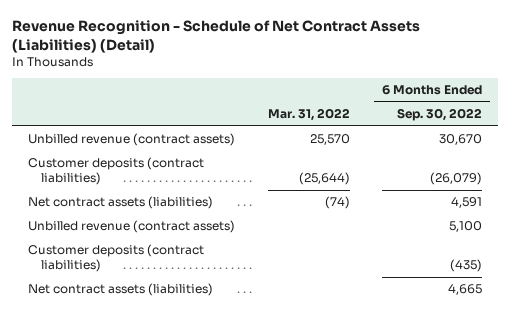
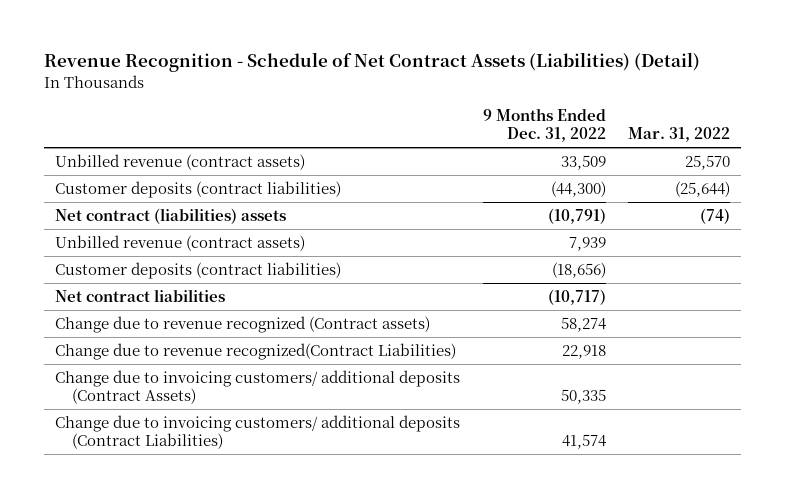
- | Mar. 31, 2022 | 6 Months Ended Sep. 30, 2022
+ | 9 Months Ended Dec. 31, 2022 | Mar. 31, 2022
- Net contract assets (liabilities) | (74) | 4,591
+ Net contract (liabilities) assets | (10,791) | (74)
- Net contract assets (liabilities) | | 4,665
+ Net contract liabilities | (10,717) |
+ Change due to revenue recognized (Contract assets) | 58,274 |
+ Change due to revenue recognized(Contract Liabilities) | 22,918 |
+ Change due to invoicing customers/ additional deposits (Contract Assets) | 50,335 |
+ Change due to invoicing customers/ additional deposits (Contract Liabilities) | 41,574 |

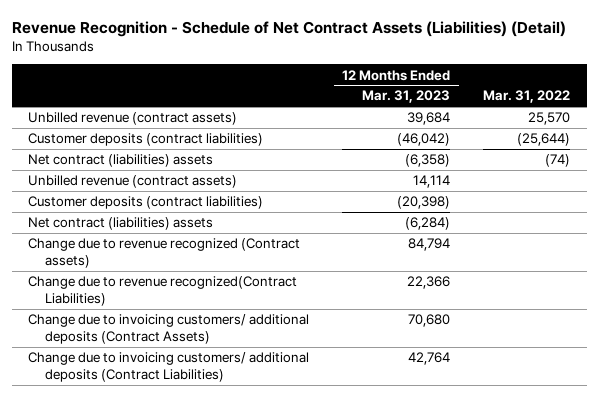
- | 9 Months Ended Dec. 31, 2022 | Mar. 31, 2022
+ | 12 Months Ended Mar. 31, 2023 | Mar. 31, 2022
- Net contract liabilities | (10,717) |
+ Net contract (liabilities) assets | (6,284) |

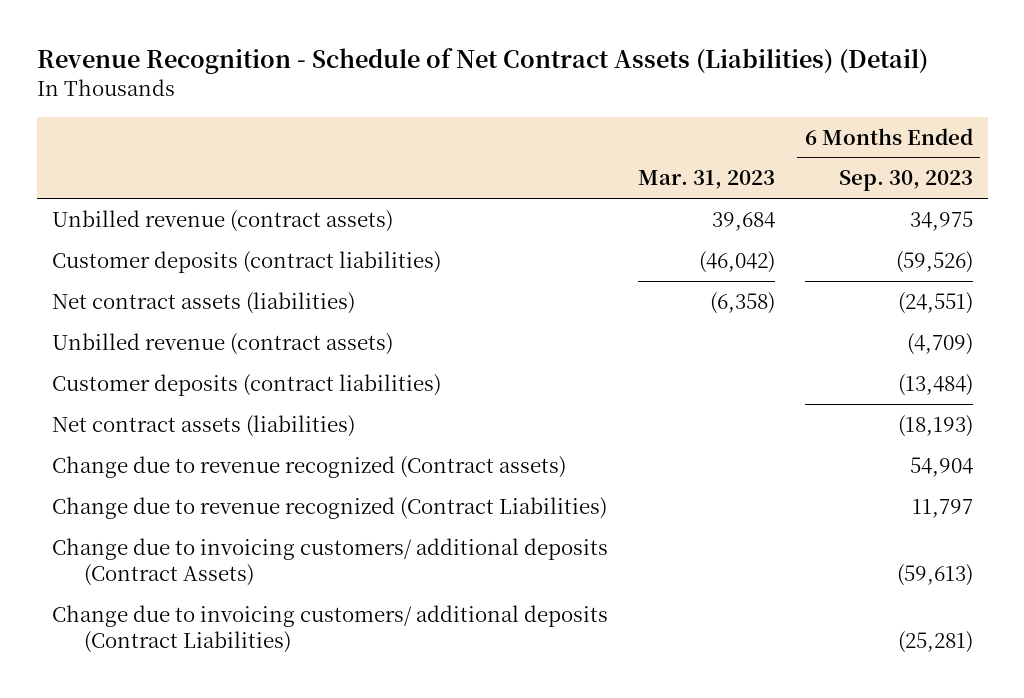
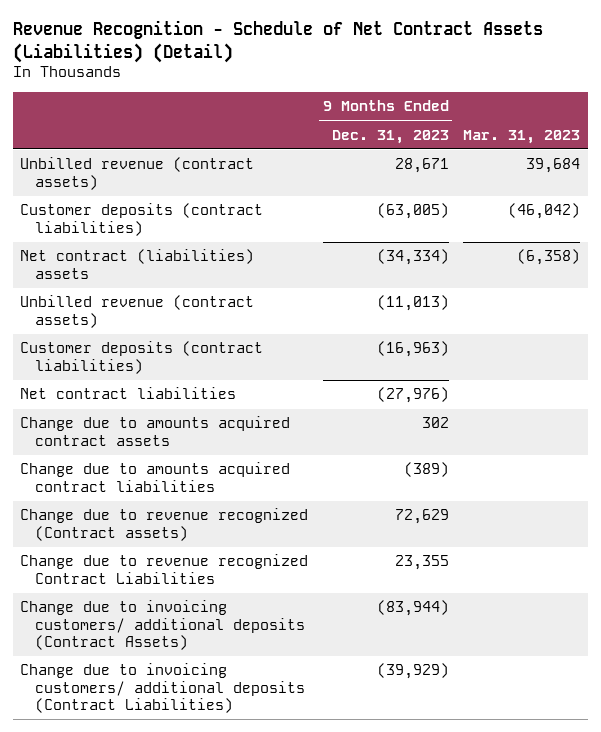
- | Mar. 31, 2023 | 6 Months Ended Sep. 30, 2023
+ | 9 Months Ended Dec. 31, 2023 | Mar. 31, 2023
- Net contract assets (liabilities) | (6,358) | (24,551)
+ Net contract (liabilities) assets | (34,334) | (6,358)
- Net contract assets (liabilities) | | (18,193)
+ Net contract liabilities | (27,976) |
+ Change due to amounts acquired contract assets | 302 |
+ Change due to amounts acquired contract liabilities | (389) |
- Change due to revenue recognized (Contract Liabilities) | | 11,797
+ Change due to revenue recognized Contract Liabilities | 23,355 |

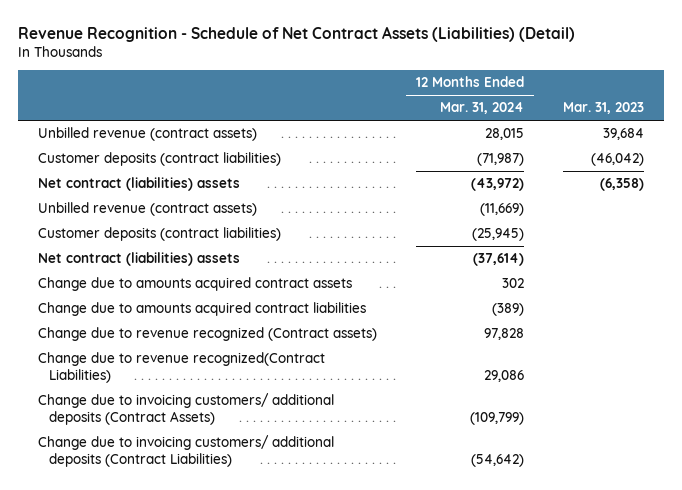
- | 9 Months Ended Dec. 31, 2023 | Mar. 31, 2023
+ | 12 Months Ended Mar. 31, 2024 | Mar. 31, 2023
- Net contract liabilities | (27,976) |
+ Net contract (liabilities) assets | (37,614) |
- Change due to revenue recognized Contract Liabilities | 23,355 |
+ Change due to revenue recognized(Contract Liabilities) | 29,086 |

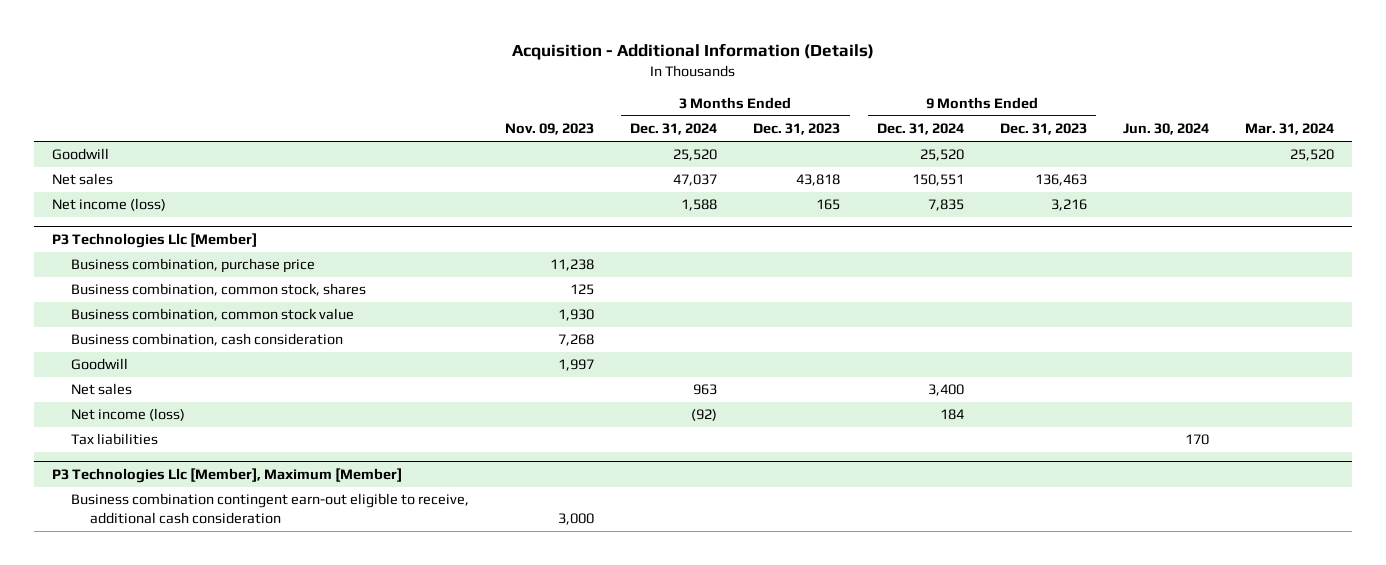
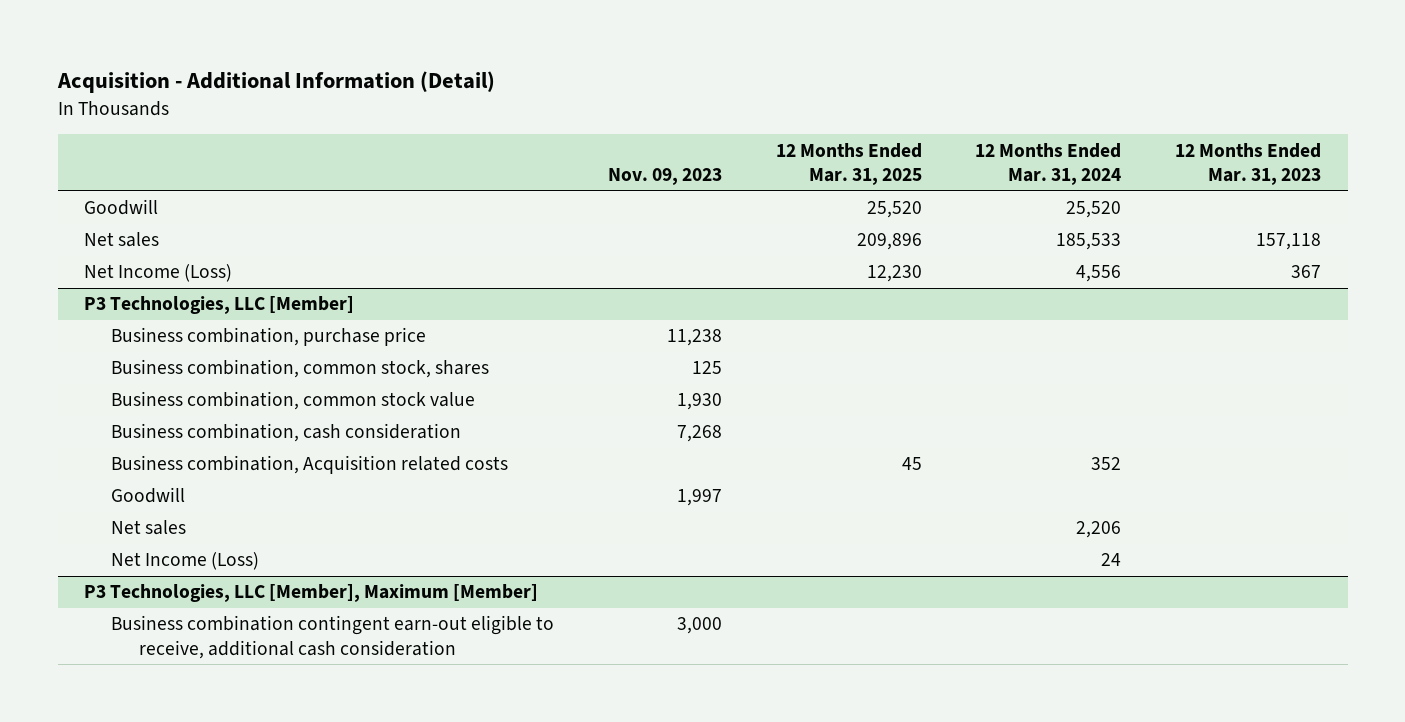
- Acquisition - Additional Information (Details)
+ Acquisition - Additional Information (Detail)
- | Nov. 09, 2023 | 3 Months Ended Dec. 31, 2024 | 3 Months Ended Dec. 31, 2023 | 9 Months Ended Dec. 31, 2024 | 9 Months Ended Dec. 31, 2023 | Jun. 30, 2024 | Mar. 31, 2024
+ | Nov. 09, 2023 | 12 Months Ended Mar. 31, 2025 | 12 Months Ended Mar. 31, 2024 | 12 Months Ended Mar. 31, 2023
- Net income (loss) | | 1,588 | 165 | 7,835 | 3,216 | |
- P3 Technologies Llc [Member]
+ Net Income (Loss) | | 12,230 | 4,556 | 367
+ P3 Technologies, LLC [Member]
+ Business combination, Acquisition related costs | | 45 | 352 |
- Net income (loss) | | (92) | | 184 | | |
- Tax liabilities | | | | | | 170 |
- P3 Technologies Llc [Member], Maximum [Member]
+ Net Income (Loss) | | | 24 |
+ P3 Technologies, LLC [Member], Maximum [Member]

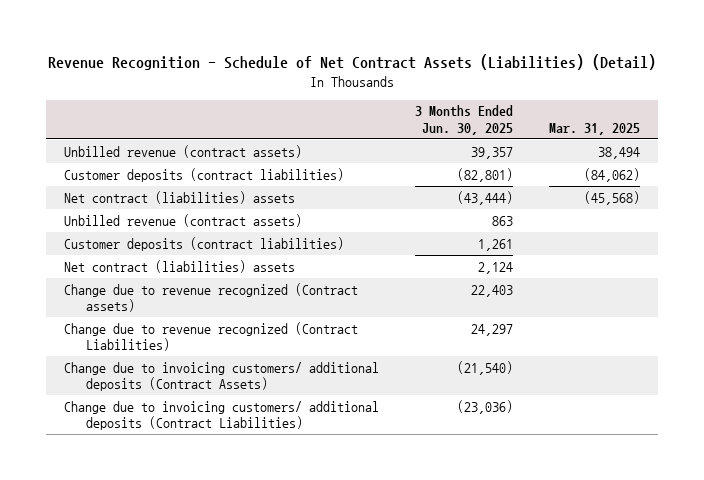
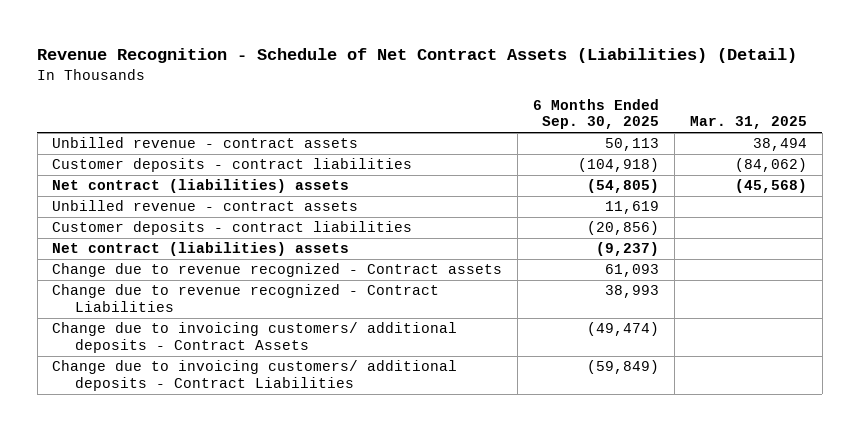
- | 3 Months Ended Jun. 30, 2025 | Mar. 31, 2025
+ | 6 Months Ended Sep. 30, 2025 | Mar. 31, 2025
- Unbilled revenue (contract assets) | 39,357 | 38,494
- Customer deposits (contract liabilities) | (82,801) | (84,062)
+ Unbilled revenue - contract assets | 50,113 | 38,494
+ Customer deposits - contract liabilities | (104,918) | (84,062)
- Unbilled revenue (contract assets) | 863 |
- Customer deposits (contract liabilities) | 1,261 |
+ Unbilled revenue - contract assets | 11,619 |
+ Customer deposits - contract liabilities | (20,856) |
- Change due to revenue recognized (Contract assets) | 22,403 |
- Change due to revenue recognized (Contract Liabilities) | 24,297 |
- Change due to invoicing customers/ additional deposits (Contract Assets) | (21,540) |
- Change due to invoicing customers/ additional deposits (Contract Liabilities) | (23,036) |
+ Change due to revenue recognized - Contract assets | 61,093 |
+ Change due to revenue recognized - Contract Liabilities | 38,993 |
+ Change due to invoicing customers/ additional deposits - Contract Assets | (49,474) |
+ Change due to invoicing customers/ additional deposits - Contract Liabilities | (59,849) |

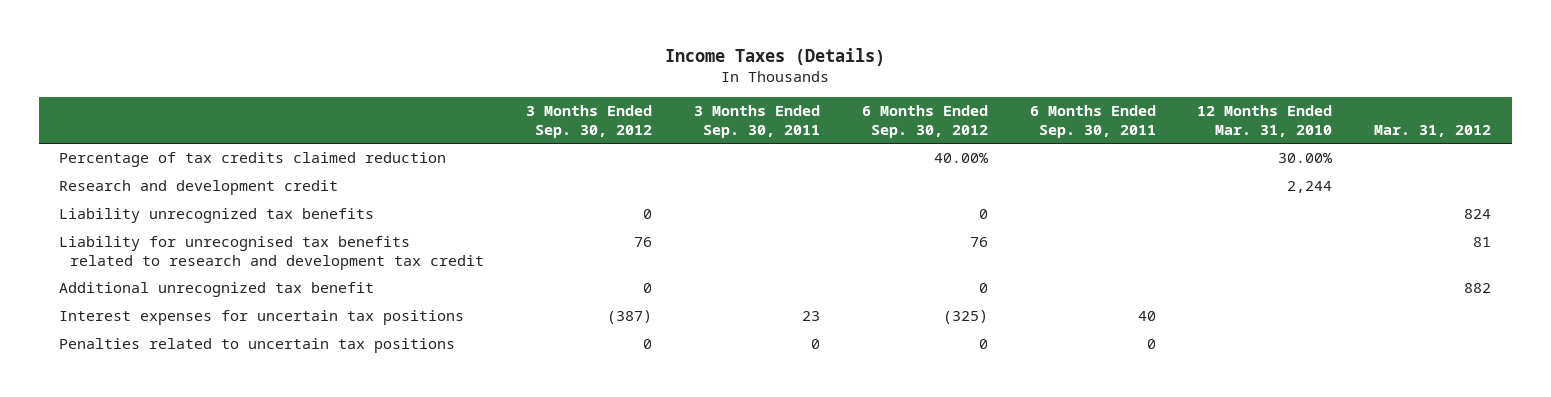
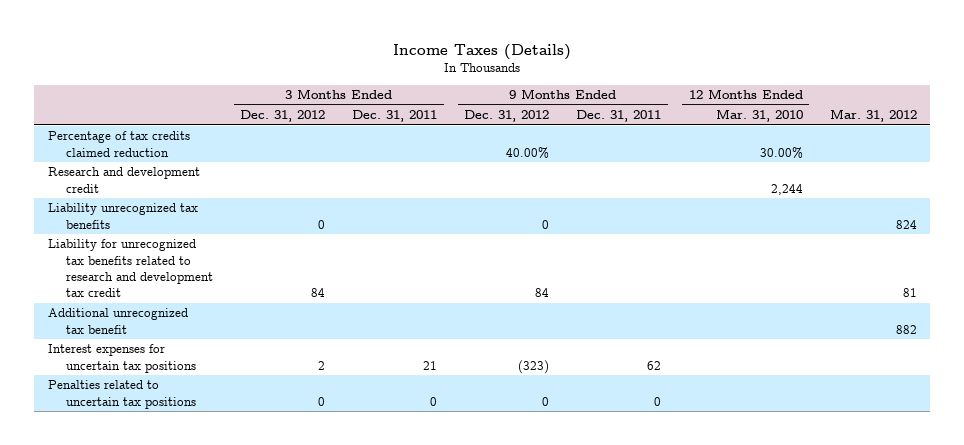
- | 3 Months Ended Sep. 30, 2012 | 3 Months Ended Sep. 30, 2011 | 6 Months Ended Sep. 30, 2012 | 6 Months Ended Sep. 30, 2011 | 12 Months Ended Mar. 31, 2010 | Mar. 31, 2012
+ | 3 Months Ended Dec. 31, 2012 | 3 Months Ended Dec. 31, 2011 | 9 Months Ended Dec. 31, 2012 | 9 Months Ended Dec. 31, 2011 | 12 Months Ended Mar. 31, 2010 | Mar. 31, 2012
- Liability for unrecognised tax benefits related to research and development tax credit | 76 | | 76 | | | 81
+ Liability for unrecognized tax benefits related to research and development tax credit | 84 | | 84 | | | 81

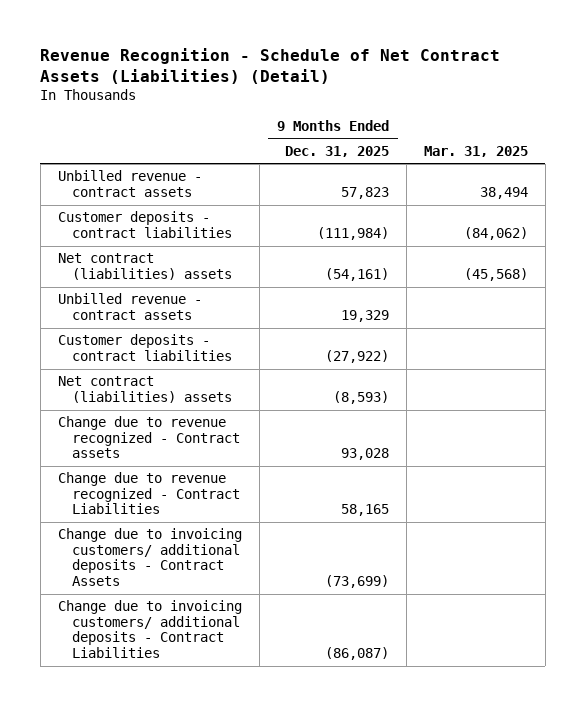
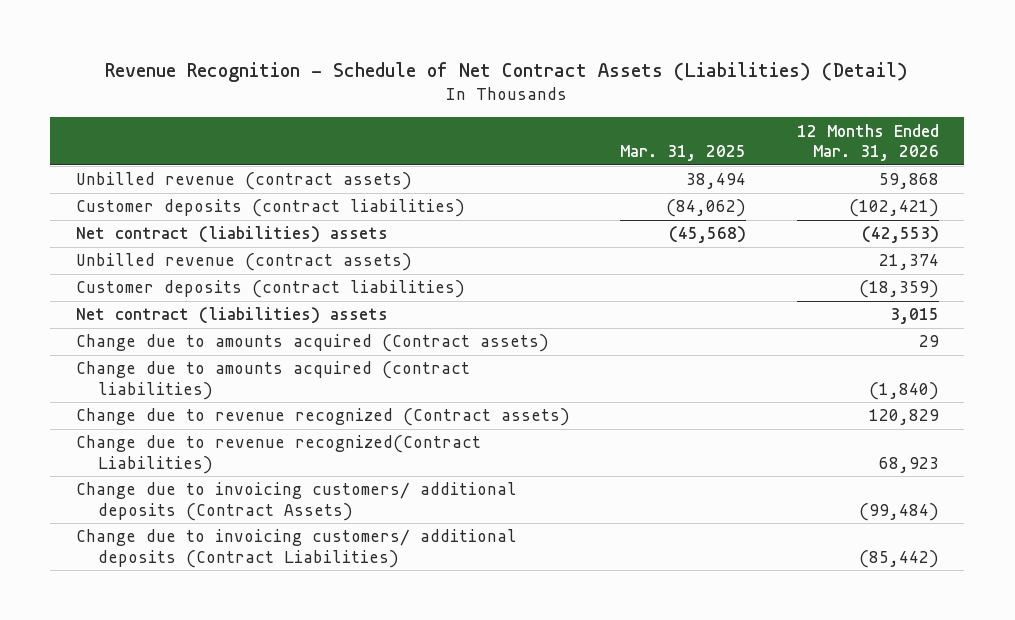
- | 9 Months Ended Dec. 31, 2025 | Mar. 31, 2025
+ | Mar. 31, 2025 | 12 Months Ended Mar. 31, 2026
- Unbilled revenue - contract assets | 57,823 | 38,494
- Customer deposits - contract liabilities | (111,984) | (84,062)
+ Unbilled revenue (contract assets) | 38,494 | 59,868
+ Customer deposits (contract liabilities) | (84,062) | (102,421)
- Unbilled revenue - contract assets | 19,329 |
- Customer deposits - contract liabilities | (27,922) |
+ Unbilled revenue (contract assets) | | 21,374
+ Customer deposits (contract liabilities) | | (18,359)
- Change due to revenue recognized - Contract assets | 93,028 |
- Change due to revenue recognized - Contract Liabilities | 58,165 |
- Change due to invoicing customers/ additional deposits - Contract Assets | (73,699) |
- Change due to invoicing customers/ additional deposits - Contract Liabilities | (86,087) |
+ Change due to amounts acquired (Contract assets) | | 29
+ Change due to amounts acquired (contract liabilities) | | (1,840)
+ Change due to revenue recognized (Contract assets) | | 120,829
+ Change due to revenue recognized(Contract Liabilities) | | 68,923
+ Change due to invoicing customers/ additional deposits (Contract Assets) | | (99,484)
+ Change due to invoicing customers/ additional deposits (Contract Liabilities) | | (85,442)

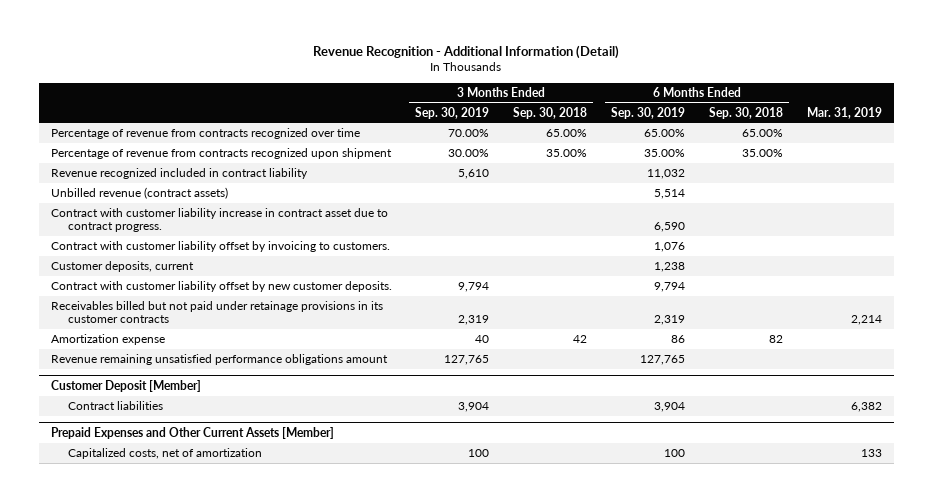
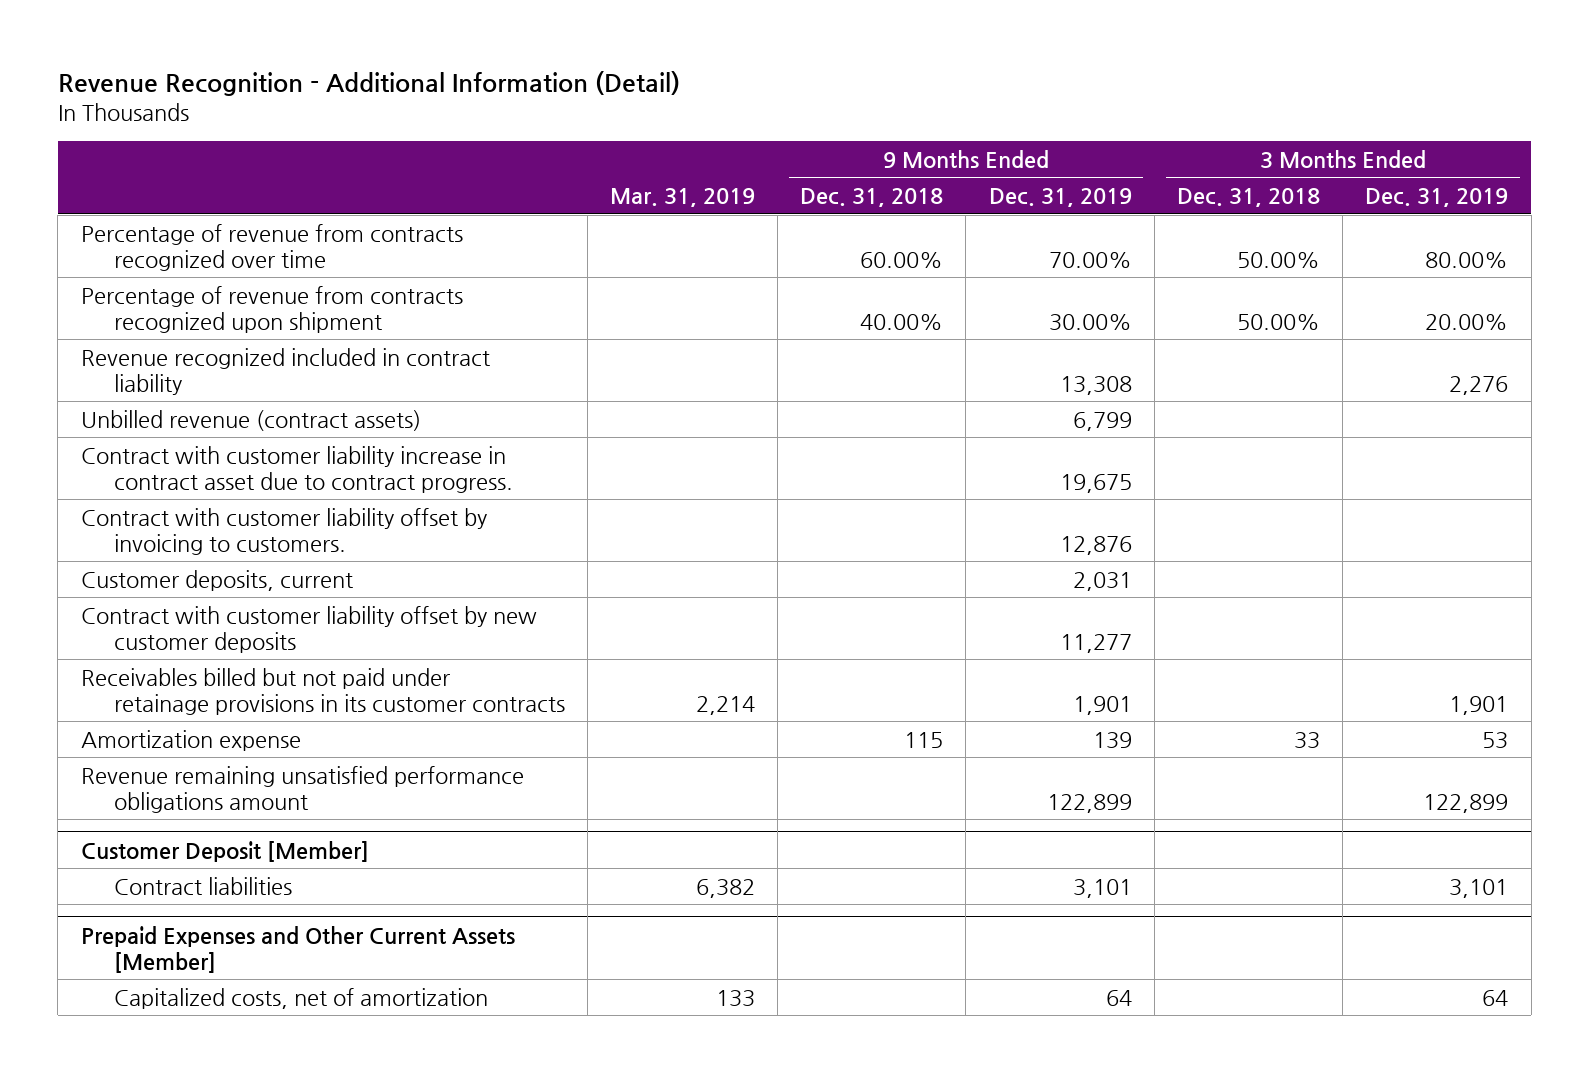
- | 3 Months Ended Sep. 30, 2019 | 3 Months Ended Sep. 30, 2018 | 6 Months Ended Sep. 30, 2019 | 6 Months Ended Sep. 30, 2018 | Mar. 31, 2019
+ | Mar. 31, 2019 | 9 Months Ended Dec. 31, 2018 | 9 Months Ended Dec. 31, 2019 | 3 Months Ended Dec. 31, 2018 | 3 Months Ended Dec. 31, 2019
- Contract with customer liability offset by new customer deposits. | 9,794 | | 9,794 | |
+ Contract with customer liability offset by new customer deposits | | | 11,277 | |

